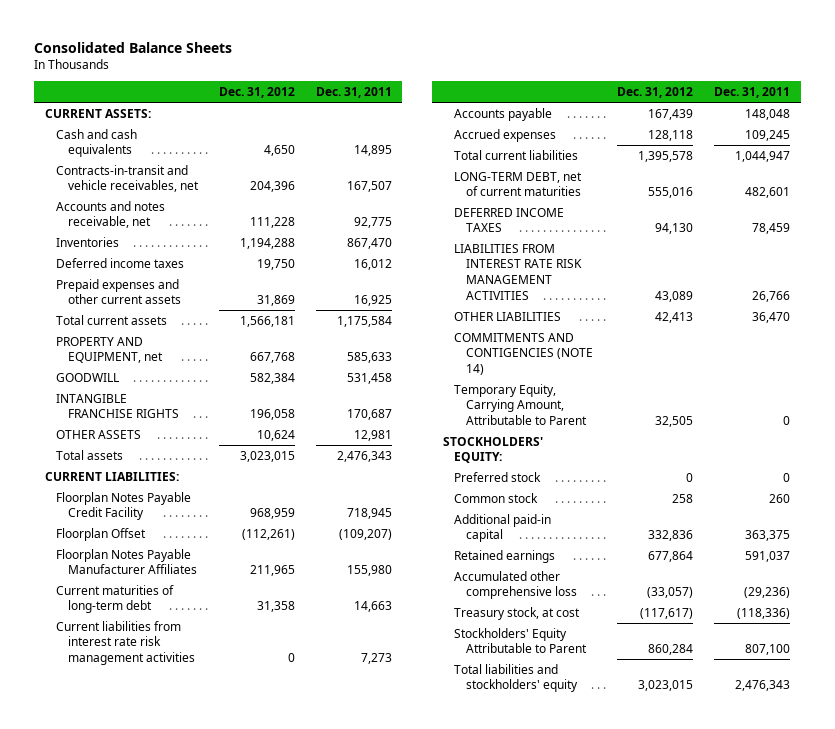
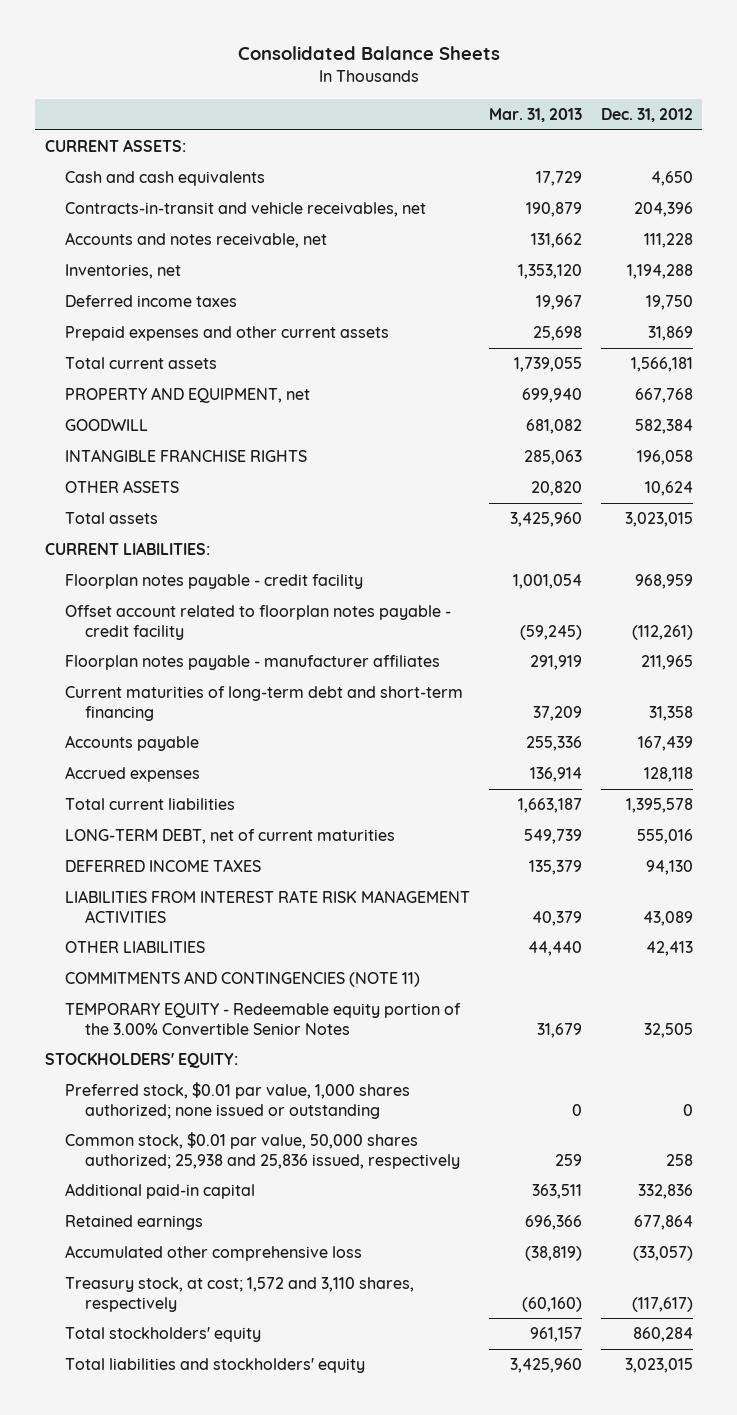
- | Dec. 31, 2012 | Dec. 31, 2011
+ | Mar. 31, 2013 | Dec. 31, 2012
- Inventories | 1,194,288 | 867,470
+ Inventories, net | 1,353,120 | 1,194,288
- Floorplan Notes Payable Credit Facility | 968,959 | 718,945
- Floorplan Offset | (112,261) | (109,207)
- Floorplan Notes Payable Manufacturer Affiliates | 211,965 | 155,980
- Current maturities of long-term debt | 31,358 | 14,663
- Current liabilities from interest rate risk management activities | 0 | 7,273
+ Floorplan notes payable - credit facility | 1,001,054 | 968,959
+ Offset account related to floorplan notes payable - credit facility | (59,245) | (112,261)
+ Floorplan notes payable - manufacturer affiliates | 291,919 | 211,965
+ Current maturities of long-term debt and short-term financing | 37,209 | 31,358
- COMMITMENTS AND CONTIGENCIES (NOTE 14)
- Temporary Equity, Carrying Amount, Attributable to Parent | 32,505 | 0
+ COMMITMENTS AND CONTINGENCIES (NOTE 11)
+ TEMPORARY EQUITY - Redeemable equity portion of the 3.00% Convertible Senior Notes | 31,679 | 32,505
- Preferred stock | 0 | 0
- Common stock | 258 | 260
+ Preferred stock, $0.01 par value, 1,000 shares authorized; none issued or outstanding | 0 | 0
+ Common stock, $0.01 par value, 50,000 shares authorized; 25,938 and 25,836 issued, respectively | 259 | 258
- Treasury stock, at cost | (117,617) | (118,336)
- Stockholders' Equity Attributable to Parent | 860,284 | 807,100
+ Treasury stock, at cost; 1,572 and 3,110 shares, respectively | (60,160) | (117,617)
+ Total stockholders' equity | 961,157 | 860,284

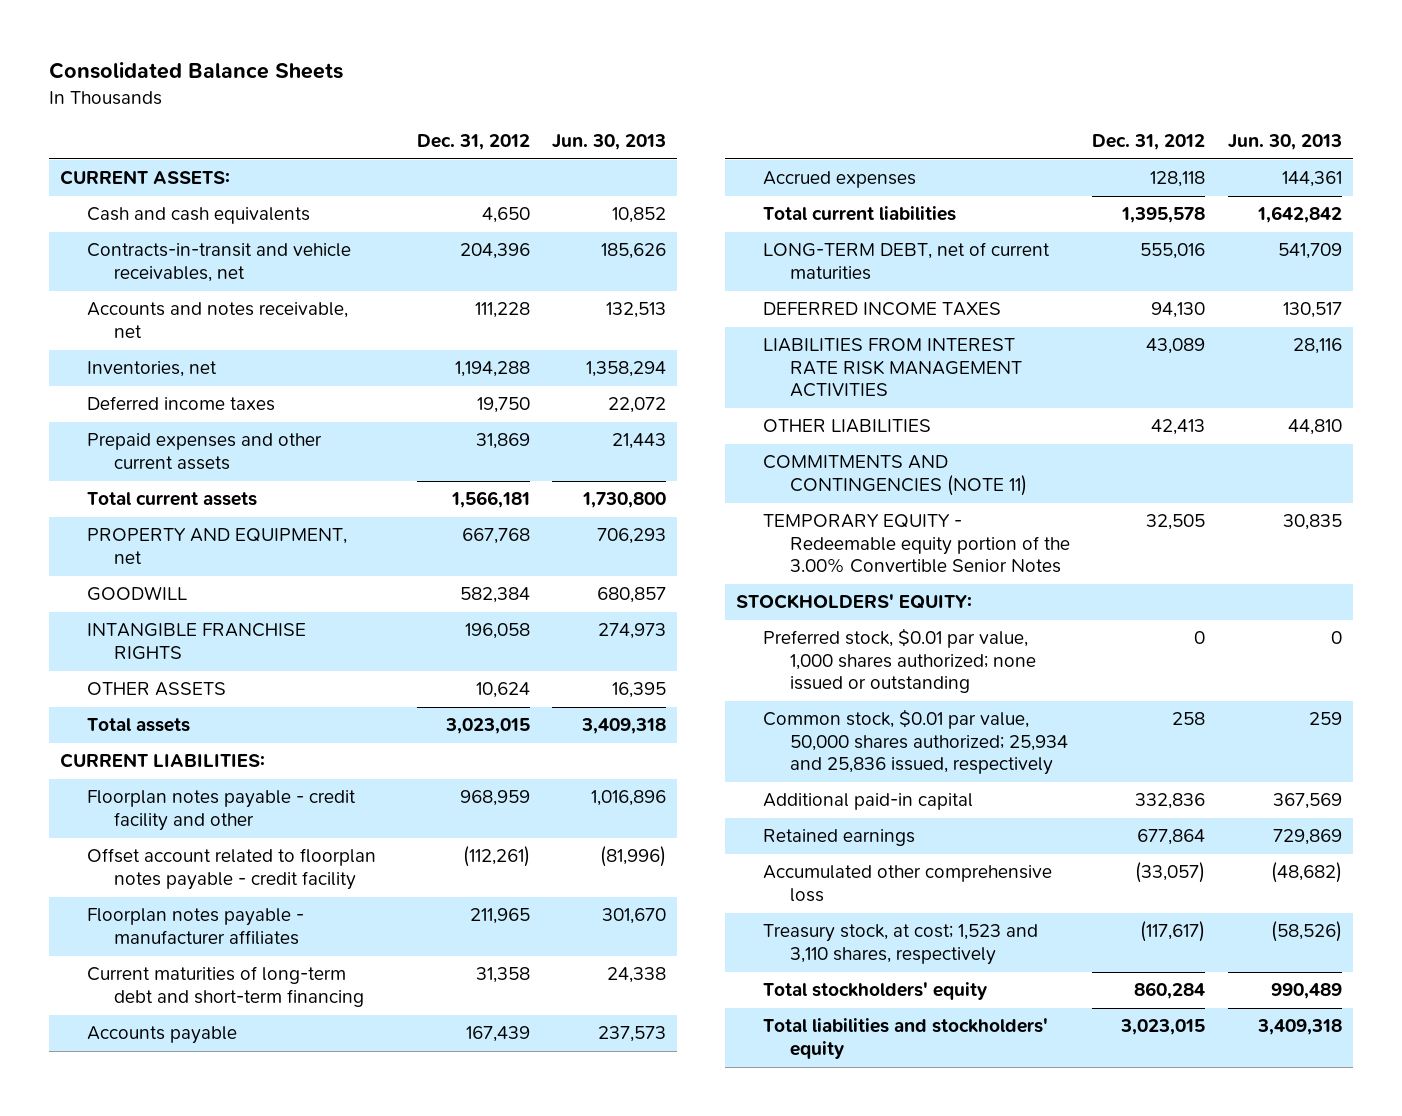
- | Mar. 31, 2013 | Dec. 31, 2012
+ | Dec. 31, 2012 | Jun. 30, 2013
- Floorplan notes payable - credit facility | 1,001,054 | 968,959
+ Floorplan notes payable - credit facility and other | 968,959 | 1,016,896
- Common stock, $0.01 par value, 50,000 shares authorized; 25,938 and 25,836 issued, respectively | 259 | 258
+ Common stock, $0.01 par value, 50,000 shares authorized; 25,934 and 25,836 issued, respectively | 258 | 259
- Treasury stock, at cost; 1,572 and 3,110 shares, respectively | (60,160) | (117,617)
+ Treasury stock, at cost; 1,523 and 3,110 shares, respectively | (117,617) | (58,526)

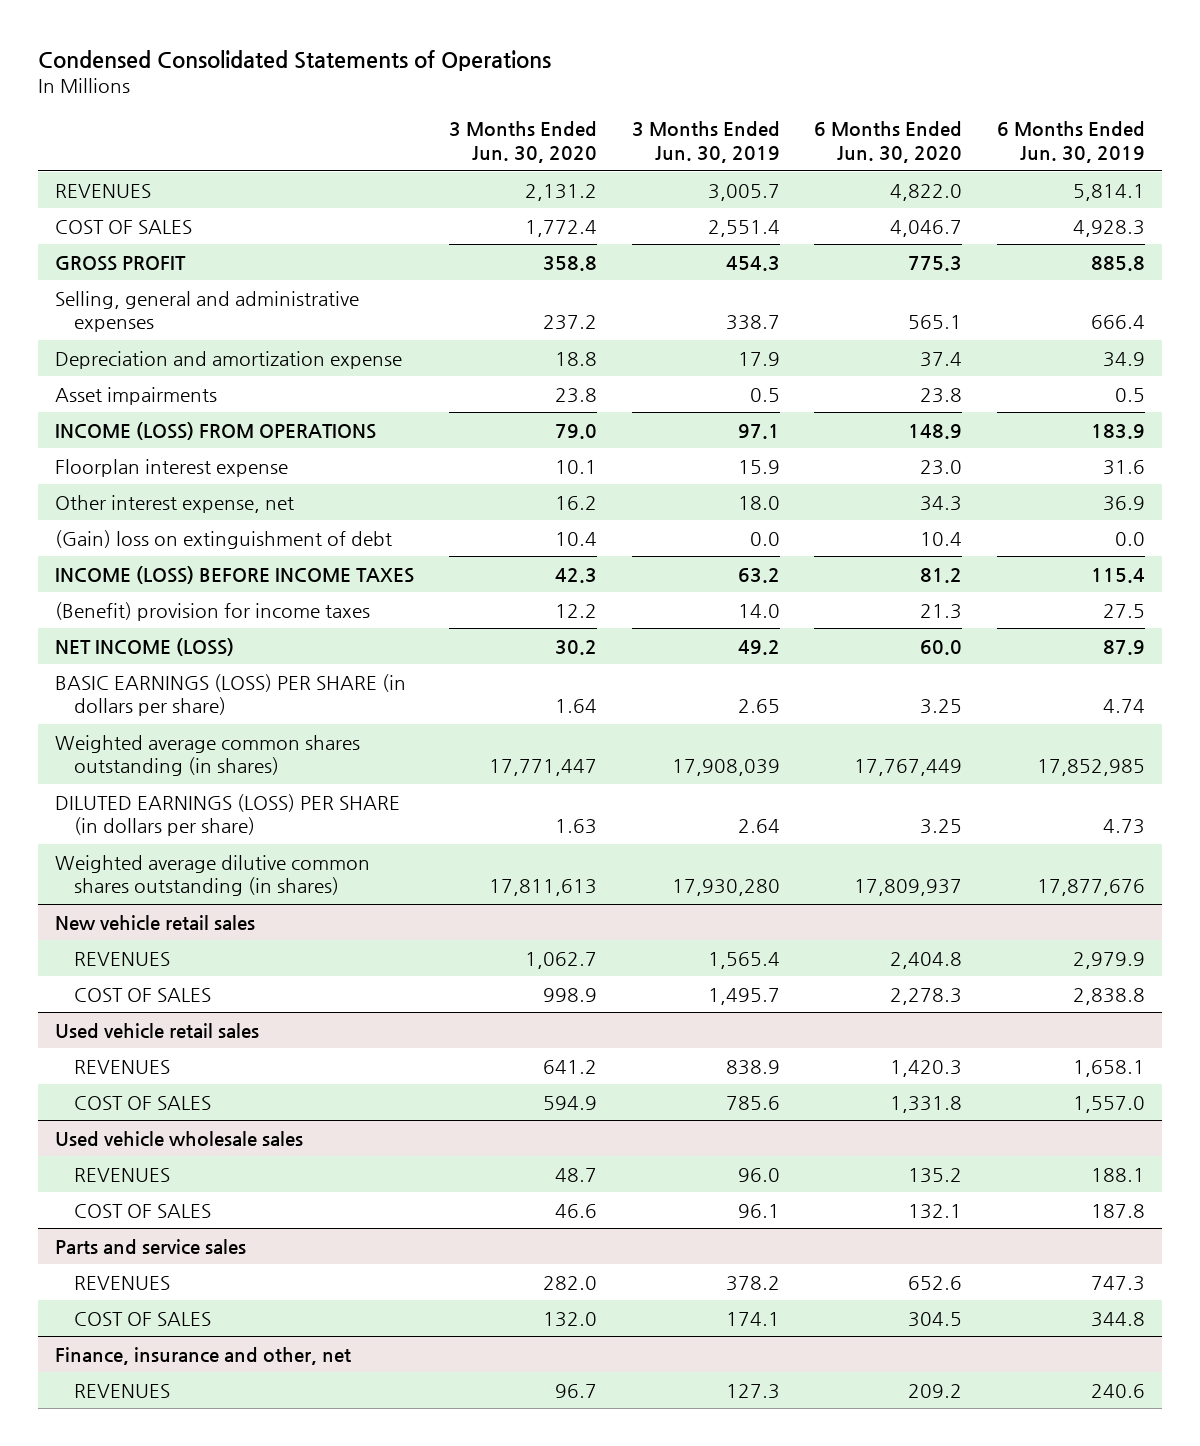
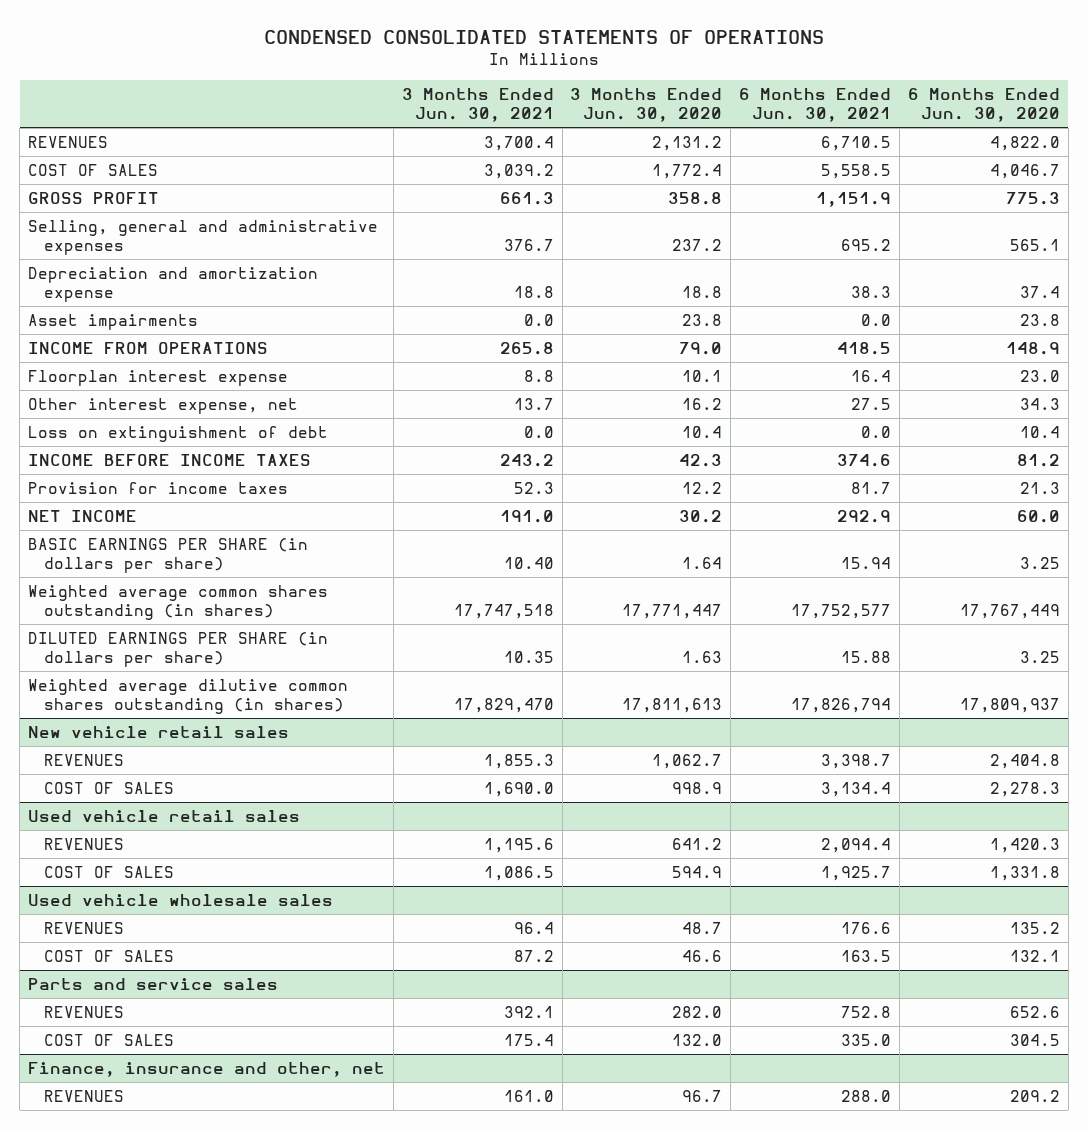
- Condensed Consolidated Statements of Operations
+ CONDENSED CONSOLIDATED STATEMENTS OF OPERATIONS
- | 3 Months Ended Jun. 30, 2020 | 3 Months Ended Jun. 30, 2019 | 6 Months Ended Jun. 30, 2020 | 6 Months Ended Jun. 30, 2019
+ | 3 Months Ended Jun. 30, 2021 | 3 Months Ended Jun. 30, 2020 | 6 Months Ended Jun. 30, 2021 | 6 Months Ended Jun. 30, 2020
- INCOME (LOSS) FROM OPERATIONS | 79.0 | 97.1 | 148.9 | 183.9
+ INCOME FROM OPERATIONS | 265.8 | 79.0 | 418.5 | 148.9
- (Gain) loss on extinguishment of debt | 10.4 | 0.0 | 10.4 | 0.0
- INCOME (LOSS) BEFORE INCOME TAXES | 42.3 | 63.2 | 81.2 | 115.4
- (Benefit) provision for income taxes | 12.2 | 14.0 | 21.3 | 27.5
- NET INCOME (LOSS) | 30.2 | 49.2 | 60.0 | 87.9
- BASIC EARNINGS (LOSS) PER SHARE (in dollars per share) | 1.64 | 2.65 | 3.25 | 4.74
+ Loss on extinguishment of debt | 0.0 | 10.4 | 0.0 | 10.4
+ INCOME BEFORE INCOME TAXES | 243.2 | 42.3 | 374.6 | 81.2
+ Provision for income taxes | 52.3 | 12.2 | 81.7 | 21.3
+ NET INCOME | 191.0 | 30.2 | 292.9 | 60.0
+ BASIC EARNINGS PER SHARE (in dollars per share) | 10.40 | 1.64 | 15.94 | 3.25
- DILUTED EARNINGS (LOSS) PER SHARE (in dollars per share) | 1.63 | 2.64 | 3.25 | 4.73
+ DILUTED EARNINGS PER SHARE (in dollars per share) | 10.35 | 1.63 | 15.88 | 3.25

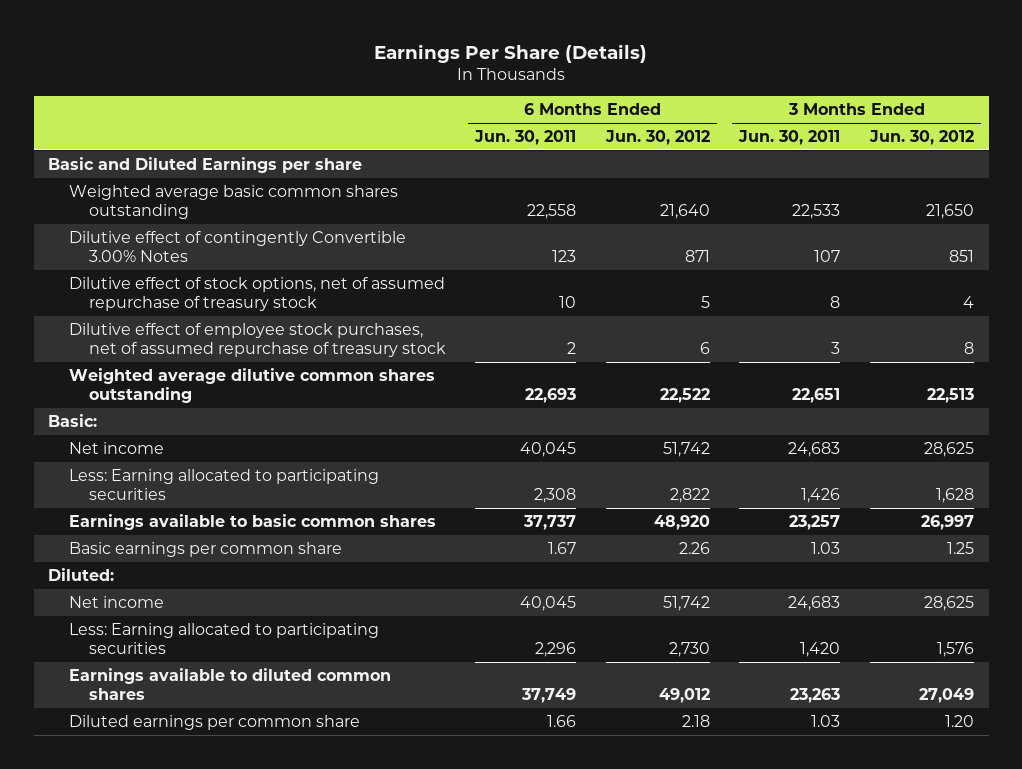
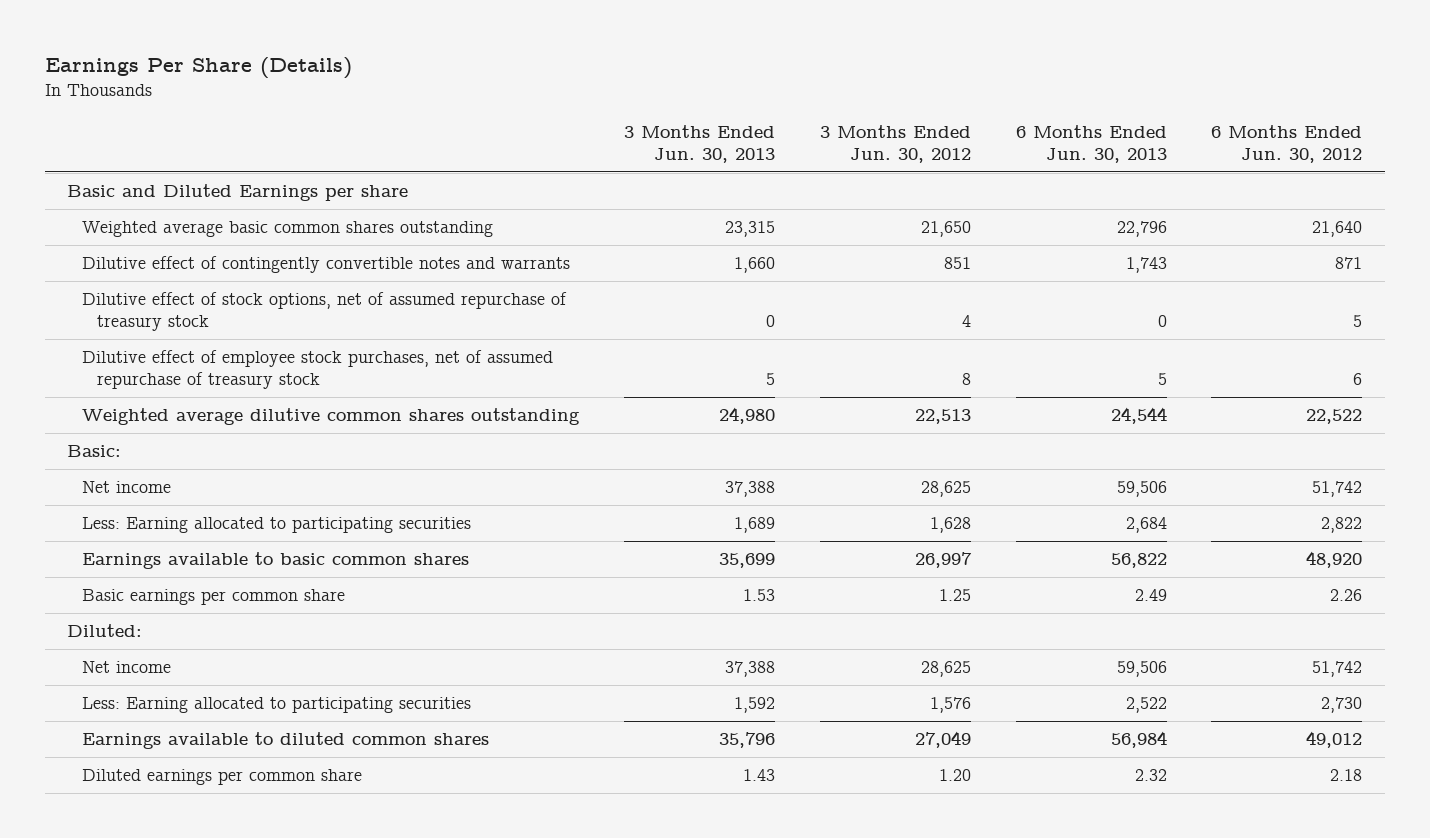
- | 6 Months Ended Jun. 30, 2011 | 6 Months Ended Jun. 30, 2012 | 3 Months Ended Jun. 30, 2011 | 3 Months Ended Jun. 30, 2012
+ | 3 Months Ended Jun. 30, 2013 | 3 Months Ended Jun. 30, 2012 | 6 Months Ended Jun. 30, 2013 | 6 Months Ended Jun. 30, 2012
- Dilutive effect of contingently Convertible 3.00% Notes | 123 | 871 | 107 | 851
+ Dilutive effect of contingently convertible notes and warrants | 1,660 | 851 | 1,743 | 871

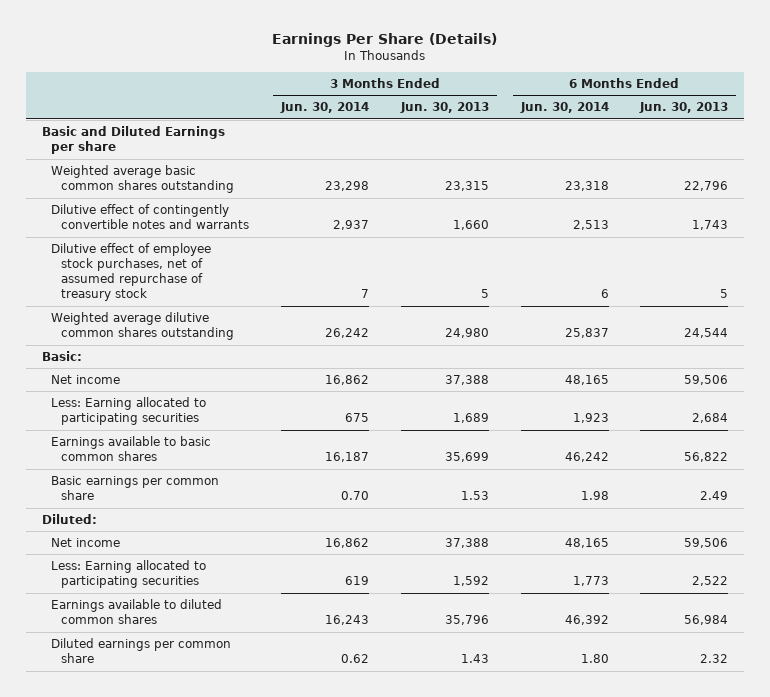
- | 3 Months Ended Jun. 30, 2013 | 3 Months Ended Jun. 30, 2012 | 6 Months Ended Jun. 30, 2013 | 6 Months Ended Jun. 30, 2012
+ | 3 Months Ended Jun. 30, 2014 | 3 Months Ended Jun. 30, 2013 | 6 Months Ended Jun. 30, 2014 | 6 Months Ended Jun. 30, 2013
- Dilutive effect of stock options, net of assumed repurchase of treasury stock | 0 | 4 | 0 | 5

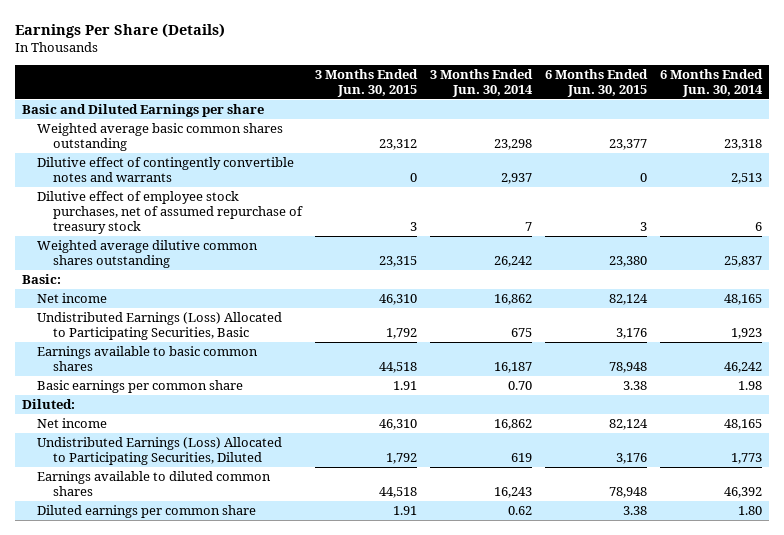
- | 3 Months Ended Jun. 30, 2014 | 3 Months Ended Jun. 30, 2013 | 6 Months Ended Jun. 30, 2014 | 6 Months Ended Jun. 30, 2013
+ | 3 Months Ended Jun. 30, 2015 | 3 Months Ended Jun. 30, 2014 | 6 Months Ended Jun. 30, 2015 | 6 Months Ended Jun. 30, 2014
- Less: Earning allocated to participating securities | 675 | 1,689 | 1,923 | 2,684
+ Undistributed Earnings (Loss) Allocated to Participating Securities, Basic | 1,792 | 675 | 3,176 | 1,923
- Less: Earning allocated to participating securities | 619 | 1,592 | 1,773 | 2,522
+ Undistributed Earnings (Loss) Allocated to Participating Securities, Diluted | 1,792 | 619 | 3,176 | 1,773

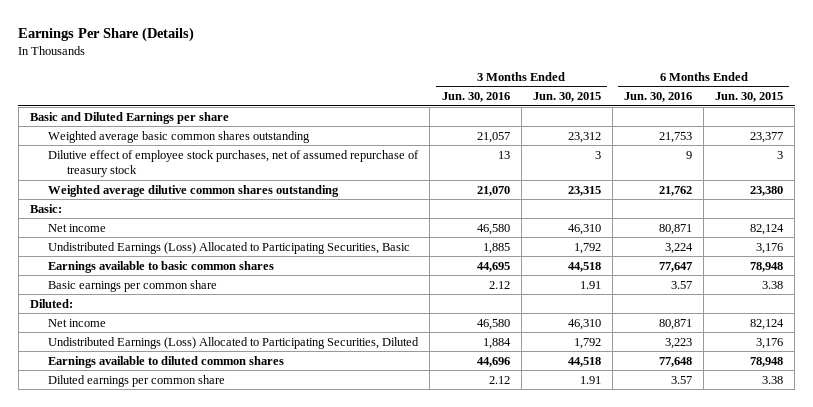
- | 3 Months Ended Jun. 30, 2015 | 3 Months Ended Jun. 30, 2014 | 6 Months Ended Jun. 30, 2015 | 6 Months Ended Jun. 30, 2014
+ | 3 Months Ended Jun. 30, 2016 | 3 Months Ended Jun. 30, 2015 | 6 Months Ended Jun. 30, 2016 | 6 Months Ended Jun. 30, 2015
- Dilutive effect of contingently convertible notes and warrants | 0 | 2,937 | 0 | 2,513

